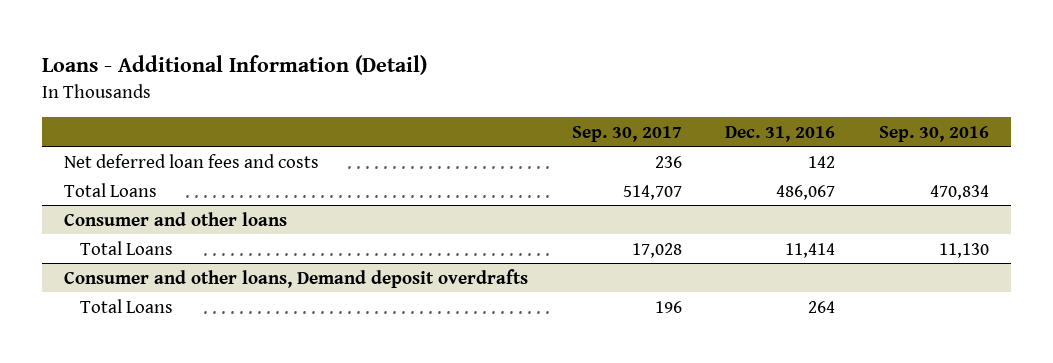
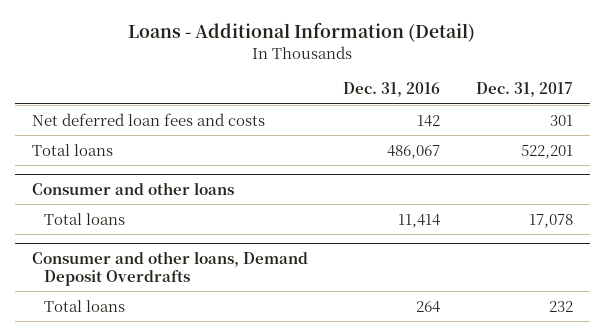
- | Sep. 30, 2017 | Dec. 31, 2016 | Sep. 30, 2016
+ | Dec. 31, 2016 | Dec. 31, 2017
- Total Loans | 514,707 | 486,067 | 470,834
+ Total loans | 486,067 | 522,201
@ Consumer and other loans
- Total Loans | 17,028 | 11,414 | 11,130
- Consumer and other loans, Demand deposit overdrafts
- Total Loans | 196 | 264 |
@ Consumer and other loans
+ Total loans | 11,414 | 17,078
+ Consumer and other loans, Demand Deposit Overdrafts
+ Total loans | 264 | 232

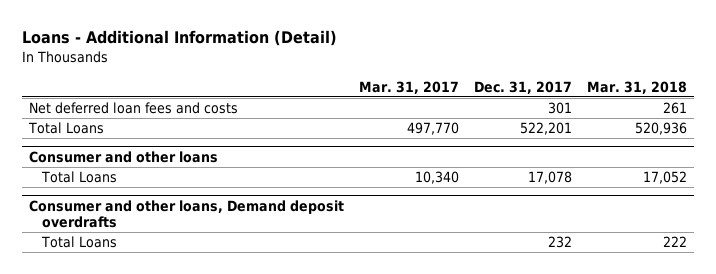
- | Dec. 31, 2016 | Dec. 31, 2017
+ | Mar. 31, 2017 | Dec. 31, 2017 | Mar. 31, 2018
- Total loans | 486,067 | 522,201
+ Total Loans | 497,770 | 522,201 | 520,936
@ Consumer and other loans
- Total loans | 11,414 | 17,078
- Consumer and other loans, Demand Deposit Overdrafts
- Total loans | 264 | 232
@ Consumer and other loans
+ Total Loans | 10,340 | 17,078 | 17,052
+ Consumer and other loans, Demand deposit overdrafts
+ Total Loans | | 232 | 222

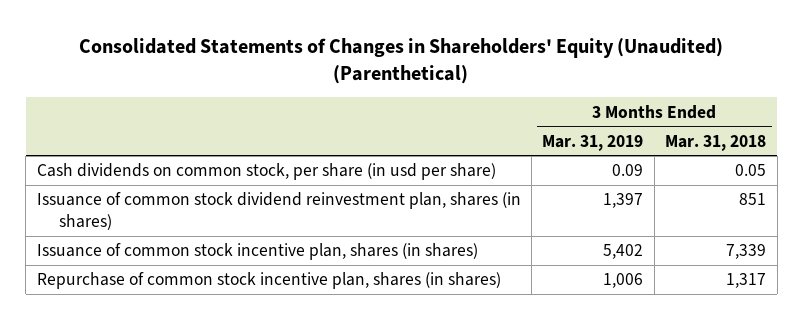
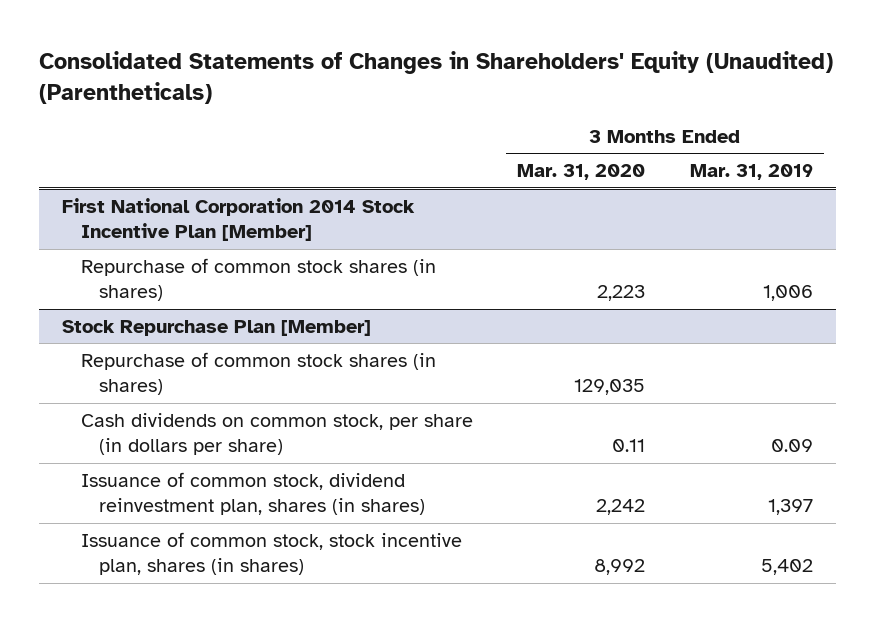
- Consolidated Statements of Changes in Shareholders' Equity (Unaudited) (Parenthetical)
+ Consolidated Statements of Changes in Shareholders' Equity (Unaudited) (Parentheticals)
- | 3 Months Ended Mar. 31, 2019 | 3 Months Ended Mar. 31, 2018
+ | 3 Months Ended Mar. 31, 2020 | 3 Months Ended Mar. 31, 2019
- Cash dividends on common stock, per share (in usd per share) | 0.09 | 0.05
- Issuance of common stock dividend reinvestment plan, shares (in shares) | 1,397 | 851
- Issuance of common stock incentive plan, shares (in shares) | 5,402 | 7,339
- Repurchase of common stock incentive plan, shares (in shares) | 1,006 | 1,317
+ First National Corporation 2014 Stock Incentive Plan [Member]
+ Repurchase of common stock shares (in shares) | 2,223 | 1,006
+ Stock Repurchase Plan [Member]
+ Repurchase of common stock shares (in shares) | 129,035 |
+ Cash dividends on common stock, per share (in dollars per share) | 0.11 | 0.09
+ Issuance of common stock, dividend reinvestment plan, shares (in shares) | 2,242 | 1,397
+ Issuance of common stock, stock incentive plan, shares (in shares) | 8,992 | 5,402

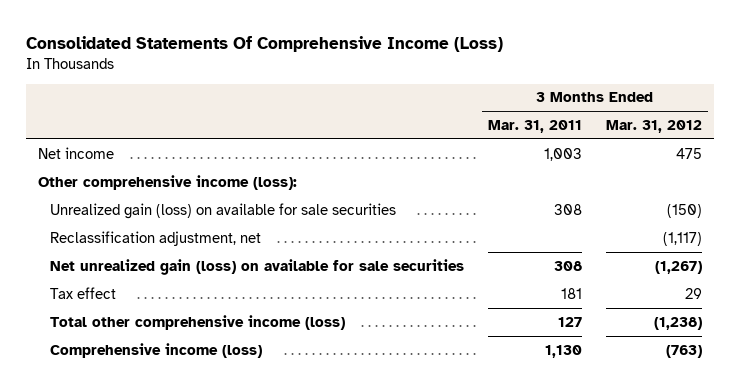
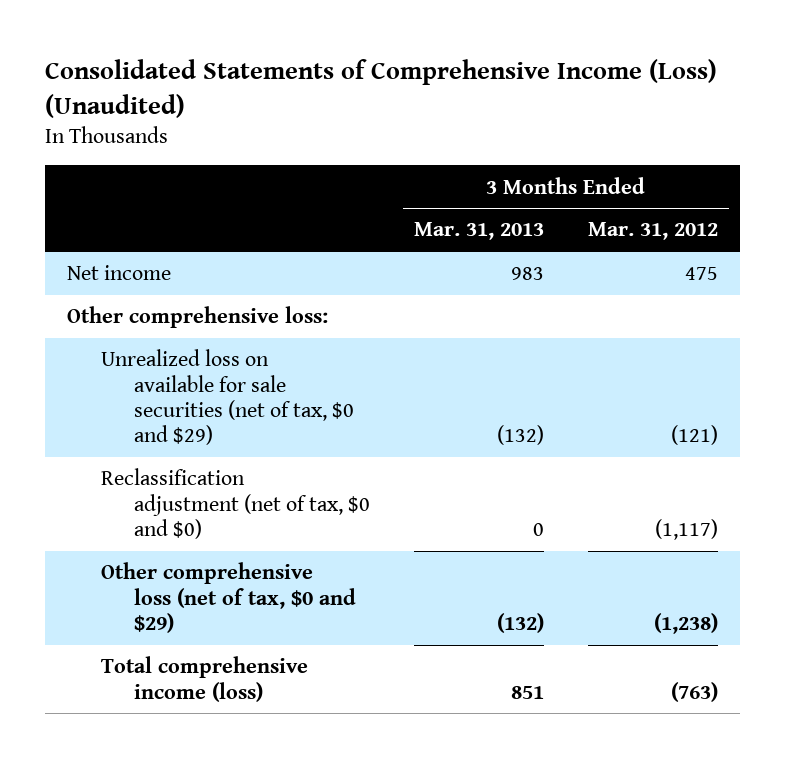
- Consolidated Statements Of Comprehensive Income (Loss)
+ Consolidated Statements of Comprehensive Income (Loss) (Unaudited)
- | 3 Months Ended Mar. 31, 2011 | 3 Months Ended Mar. 31, 2012
+ | 3 Months Ended Mar. 31, 2013 | 3 Months Ended Mar. 31, 2012
- Other comprehensive income (loss):
- Unrealized gain (loss) on available for sale securities | 308 | (150)
- Reclassification adjustment, net | | (1,117)
- Net unrealized gain (loss) on available for sale securities | 308 | (1,267)
- Tax effect | 181 | 29
- Total other comprehensive income (loss) | 127 | (1,238)
- Comprehensive income (loss) | 1,130 | (763)
+ Other comprehensive loss:
+ Unrealized loss on available for sale securities (net of tax, $0 and $29) | (132) | (121)
+ Reclassification adjustment (net of tax, $0 and $0) | 0 | (1,117)
+ Other comprehensive loss (net of tax, $0 and $29) | (132) | (1,238)
+ Total comprehensive income (loss) | 851 | (763)

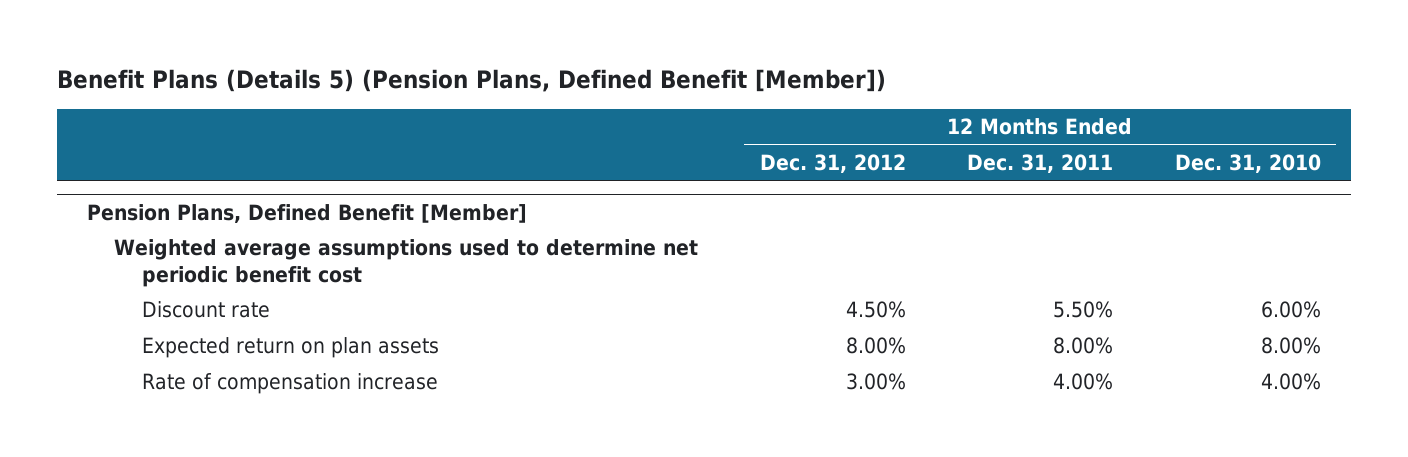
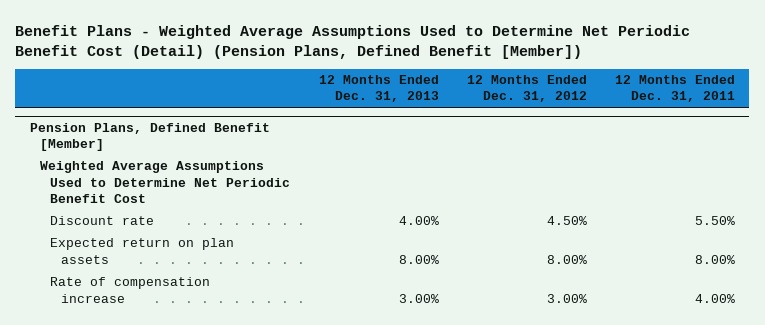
- Benefit Plans (Details 5) (Pension Plans, Defined Benefit [Member])
+ Benefit Plans - Weighted Average Assumptions Used to Determine Net Periodic Benefit Cost (Detail) (Pension Plans, Defined Benefit [Member])
- | 12 Months Ended Dec. 31, 2012 | 12 Months Ended Dec. 31, 2011 | 12 Months Ended Dec. 31, 2010
+ | 12 Months Ended Dec. 31, 2013 | 12 Months Ended Dec. 31, 2012 | 12 Months Ended Dec. 31, 2011
@ Pension Plans, Defined Benefit [Member]
- Weighted average assumptions used to determine net periodic benefit cost
+ Weighted Average Assumptions Used to Determine Net Periodic Benefit Cost

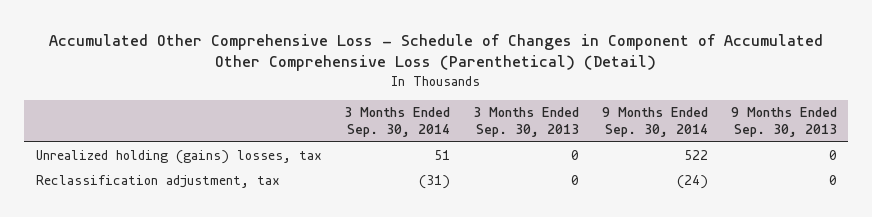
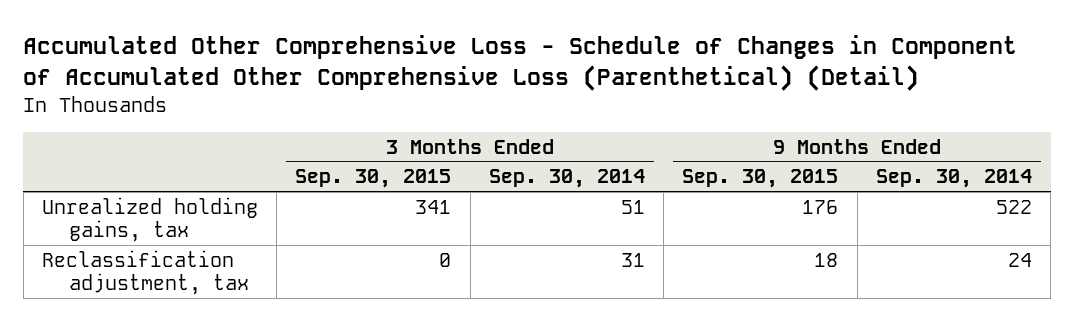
- | 3 Months Ended Sep. 30, 2014 | 3 Months Ended Sep. 30, 2013 | 9 Months Ended Sep. 30, 2014 | 9 Months Ended Sep. 30, 2013
+ | 3 Months Ended Sep. 30, 2015 | 3 Months Ended Sep. 30, 2014 | 9 Months Ended Sep. 30, 2015 | 9 Months Ended Sep. 30, 2014
- Unrealized holding (gains) losses, tax | 51 | 0 | 522 | 0
- Reclassification adjustment, tax | (31) | 0 | (24) | 0
+ Unrealized holding gains, tax | 341 | 51 | 176 | 522
+ Reclassification adjustment, tax | 0 | 31 | 18 | 24

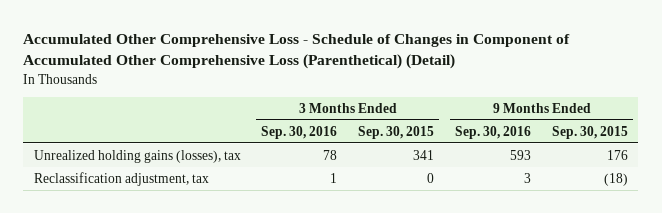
- | 3 Months Ended Sep. 30, 2015 | 3 Months Ended Sep. 30, 2014 | 9 Months Ended Sep. 30, 2015 | 9 Months Ended Sep. 30, 2014
+ | 3 Months Ended Sep. 30, 2016 | 3 Months Ended Sep. 30, 2015 | 9 Months Ended Sep. 30, 2016 | 9 Months Ended Sep. 30, 2015
- Unrealized holding gains, tax | 341 | 51 | 176 | 522
- Reclassification adjustment, tax | 0 | 31 | 18 | 24
+ Unrealized holding gains (losses), tax | 78 | 341 | 593 | 176
+ Reclassification adjustment, tax | 1 | 0 | 3 | (18)

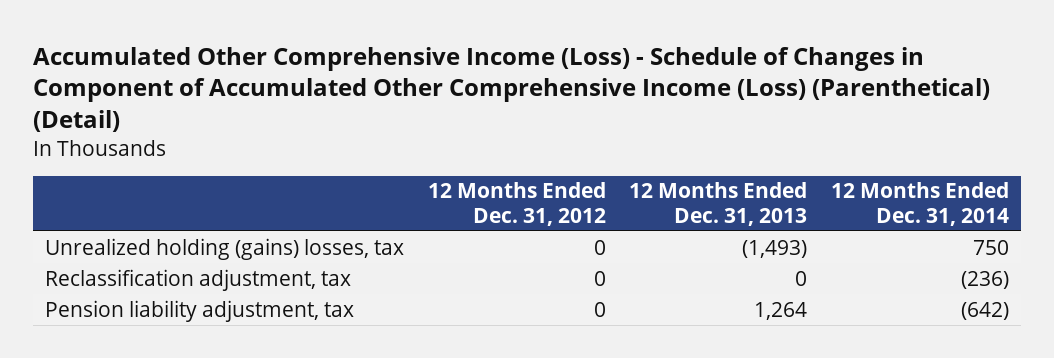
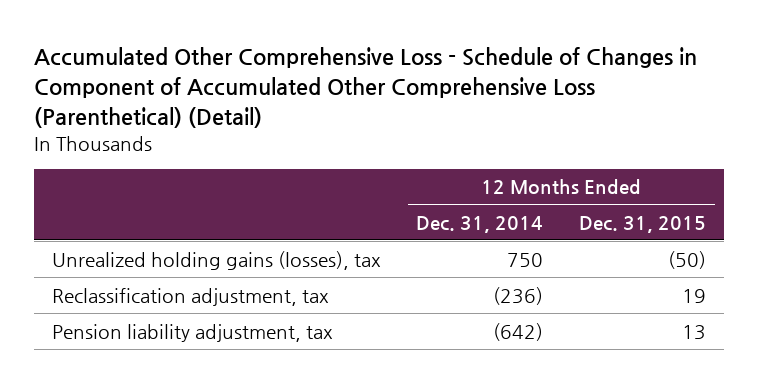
- Accumulated Other Comprehensive Income (Loss) - Schedule of Changes in Component of Accumulated Other Comprehensive Income (Loss) (Parenthetical) (Detail)
+ Accumulated Other Comprehensive Loss - Schedule of Changes in Component of Accumulated Other Comprehensive Loss (Parenthetical) (Detail)
- | 12 Months Ended Dec. 31, 2012 | 12 Months Ended Dec. 31, 2013 | 12 Months Ended Dec. 31, 2014
+ | 12 Months Ended Dec. 31, 2014 | 12 Months Ended Dec. 31, 2015
- Unrealized holding (gains) losses, tax | 0 | (1,493) | 750
+ Unrealized holding gains (losses), tax | 750 | (50)

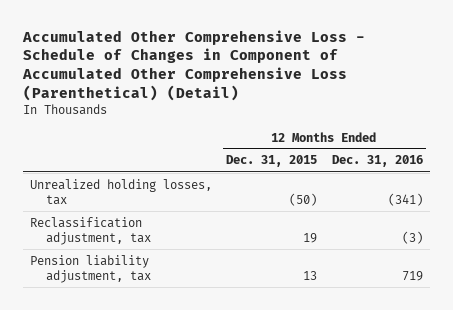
- | 12 Months Ended Dec. 31, 2014 | 12 Months Ended Dec. 31, 2015
+ | 12 Months Ended Dec. 31, 2015 | 12 Months Ended Dec. 31, 2016
- Unrealized holding gains (losses), tax | 750 | (50)
+ Unrealized holding losses, tax | (50) | (341)

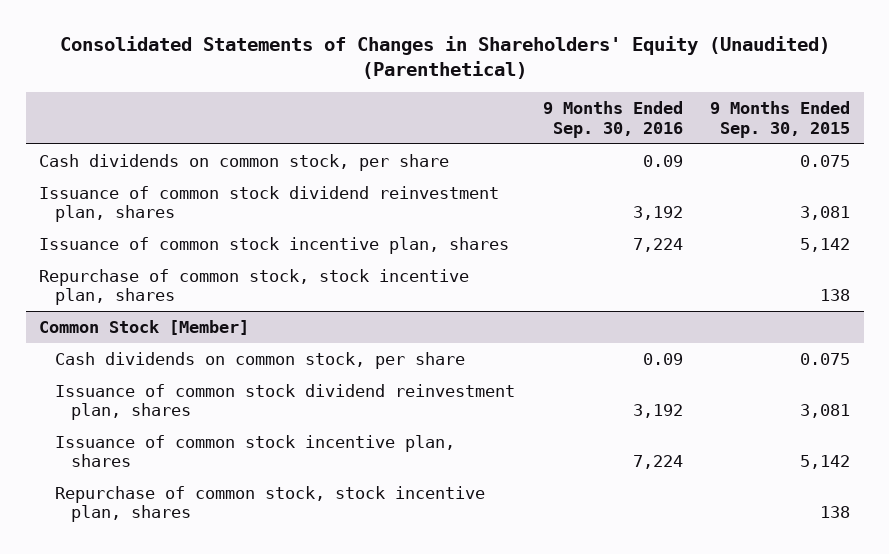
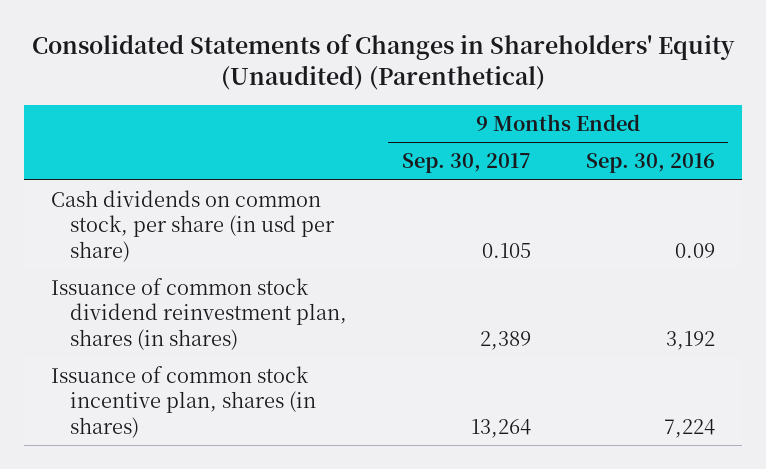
- | 9 Months Ended Sep. 30, 2016 | 9 Months Ended Sep. 30, 2015
+ | 9 Months Ended Sep. 30, 2017 | 9 Months Ended Sep. 30, 2016
- Cash dividends on common stock, per share | 0.09 | 0.075
- Issuance of common stock dividend reinvestment plan, shares | 3,192 | 3,081
- Issuance of common stock incentive plan, shares | 7,224 | 5,142
- Repurchase of common stock, stock incentive plan, shares | | 138
- Common Stock [Member]
- Cash dividends on common stock, per share | 0.09 | 0.075
- Issuance of common stock dividend reinvestment plan, shares | 3,192 | 3,081
- Issuance of common stock incentive plan, shares | 7,224 | 5,142
- Repurchase of common stock, stock incentive plan, shares | | 138
+ Cash dividends on common stock, per share (in usd per share) | 0.105 | 0.09
+ Issuance of common stock dividend reinvestment plan, shares (in shares) | 2,389 | 3,192
+ Issuance of common stock incentive plan, shares (in shares) | 13,264 | 7,224

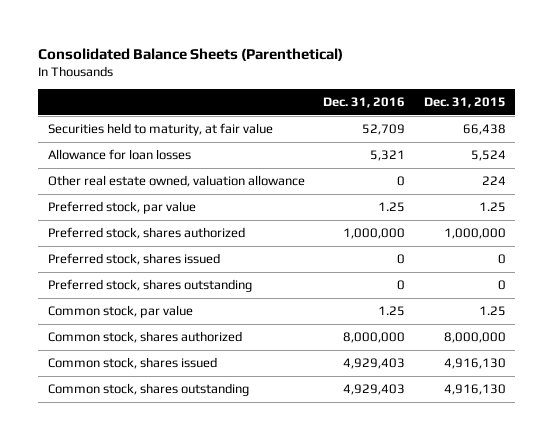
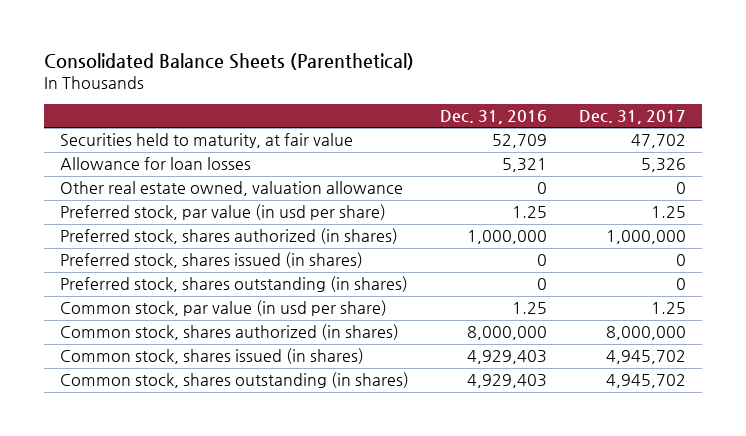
- | Dec. 31, 2016 | Dec. 31, 2015
+ | Dec. 31, 2016 | Dec. 31, 2017
- Preferred stock, par value | 1.25 | 1.25
- Preferred stock, shares authorized | 1,000,000 | 1,000,000
- Preferred stock, shares issued | 0 | 0
- Preferred stock, shares outstanding | 0 | 0
- Common stock, par value | 1.25 | 1.25
- Common stock, shares authorized | 8,000,000 | 8,000,000
- Common stock, shares issued | 4,929,403 | 4,916,130
- Common stock, shares outstanding | 4,929,403 | 4,916,130
+ Preferred stock, par value (in usd per share) | 1.25 | 1.25
+ Preferred stock, shares authorized (in shares) | 1,000,000 | 1,000,000
+ Preferred stock, shares issued (in shares) | 0 | 0
+ Preferred stock, shares outstanding (in shares) | 0 | 0
+ Common stock, par value (in usd per share) | 1.25 | 1.25
+ Common stock, shares authorized (in shares) | 8,000,000 | 8,000,000
+ Common stock, shares issued (in shares) | 4,929,403 | 4,945,702
+ Common stock, shares outstanding (in shares) | 4,929,403 | 4,945,702

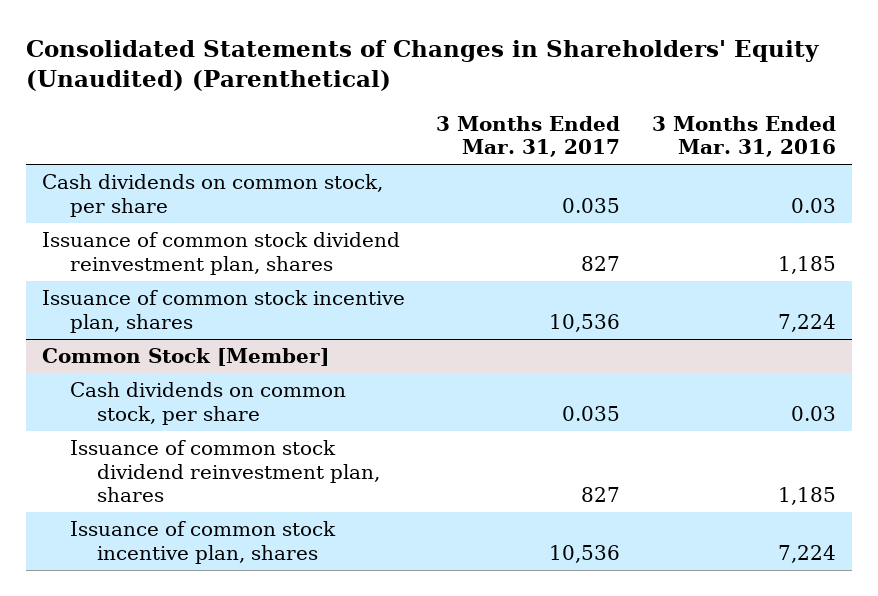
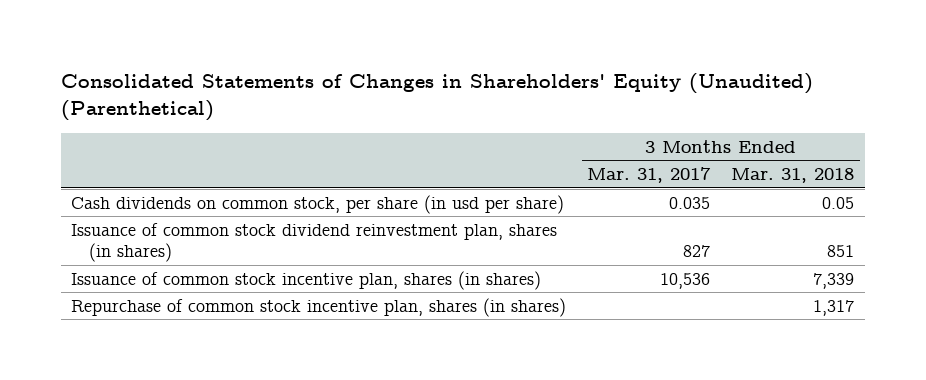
- | 3 Months Ended Mar. 31, 2017 | 3 Months Ended Mar. 31, 2016
+ | 3 Months Ended Mar. 31, 2017 | 3 Months Ended Mar. 31, 2018
- Cash dividends on common stock, per share | 0.035 | 0.03
- Issuance of common stock dividend reinvestment plan, shares | 827 | 1,185
- Issuance of common stock incentive plan, shares | 10,536 | 7,224
- Common Stock [Member]
- Cash dividends on common stock, per share | 0.035 | 0.03
- Issuance of common stock dividend reinvestment plan, shares | 827 | 1,185
- Issuance of common stock incentive plan, shares | 10,536 | 7,224
+ Cash dividends on common stock, per share (in usd per share) | 0.035 | 0.05
+ Issuance of common stock dividend reinvestment plan, shares (in shares) | 827 | 851
+ Issuance of common stock incentive plan, shares (in shares) | 10,536 | 7,339
+ Repurchase of common stock incentive plan, shares (in shares) | | 1,317

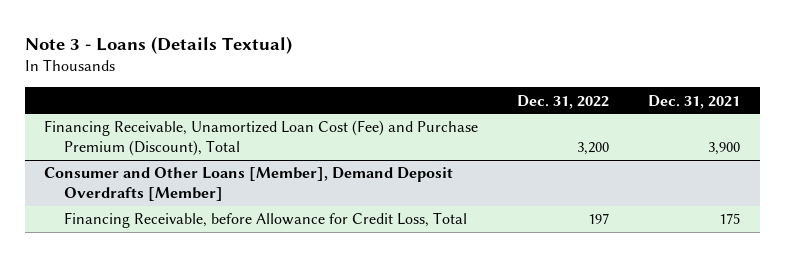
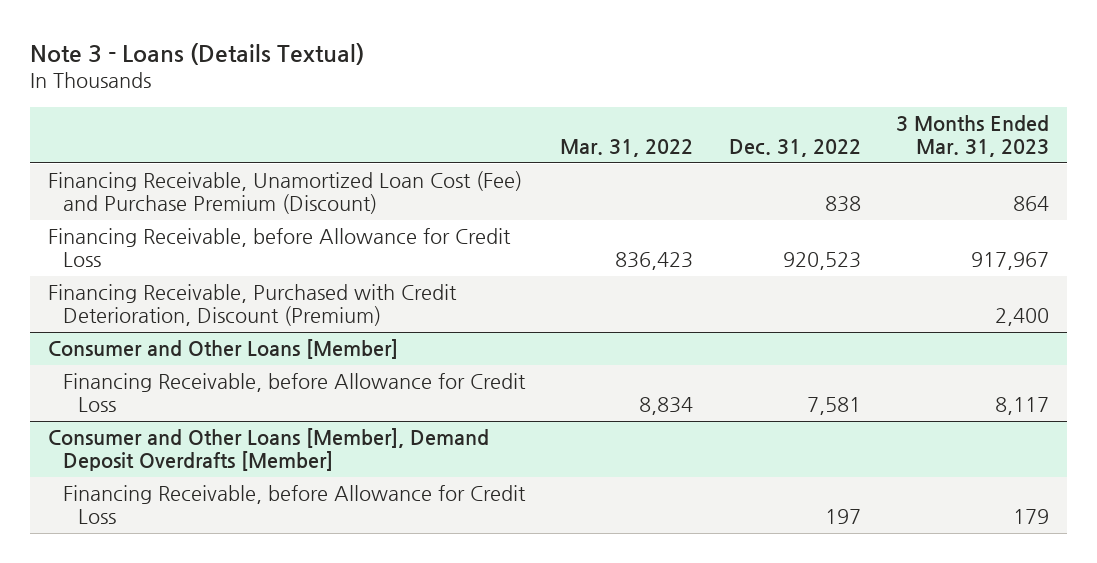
- | Dec. 31, 2022 | Dec. 31, 2021
+ | Mar. 31, 2022 | Dec. 31, 2022 | 3 Months Ended Mar. 31, 2023
- Financing Receivable, Unamortized Loan Cost (Fee) and Purchase Premium (Discount), Total | 3,200 | 3,900
+ Financing Receivable, Unamortized Loan Cost (Fee) and Purchase Premium (Discount) | | 838 | 864
+ Financing Receivable, before Allowance for Credit Loss | 836,423 | 920,523 | 917,967
+ Financing Receivable, Purchased with Credit Deterioration, Discount (Premium) | | | 2,400
+ Consumer and Other Loans [Member]
+ Financing Receivable, before Allowance for Credit Loss | 8,834 | 7,581 | 8,117
@ Consumer and Other Loans [Member], Demand Deposit Overdrafts [Member]
- Financing Receivable, before Allowance for Credit Loss, Total | 197 | 175
+ Financing Receivable, before Allowance for Credit Loss | | 197 | 179

